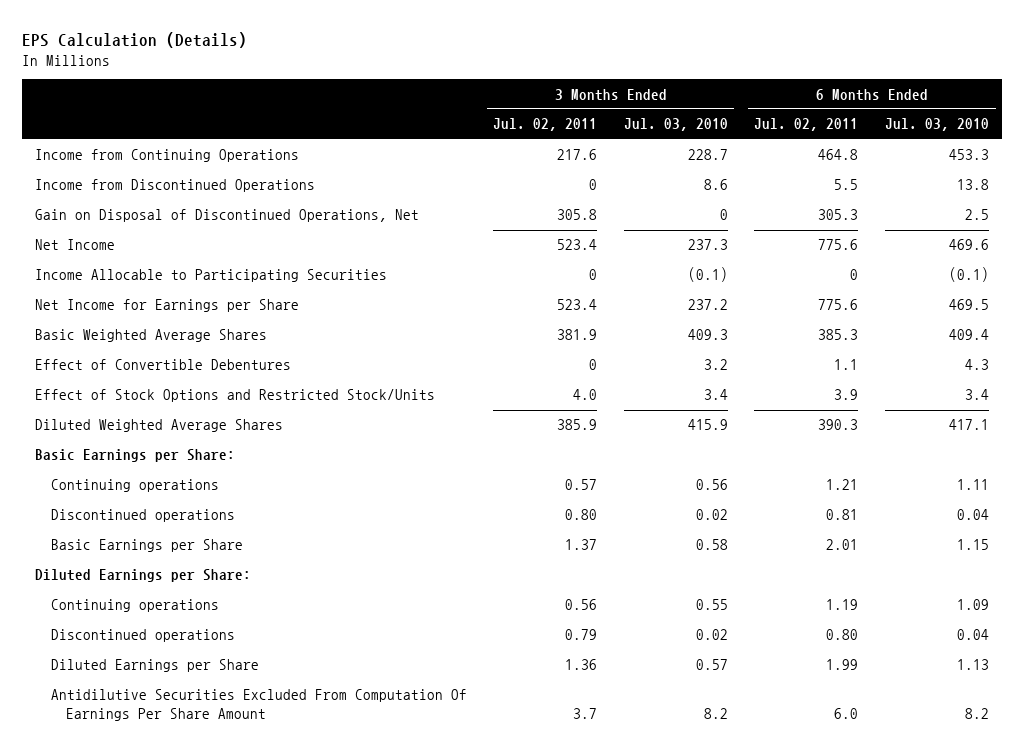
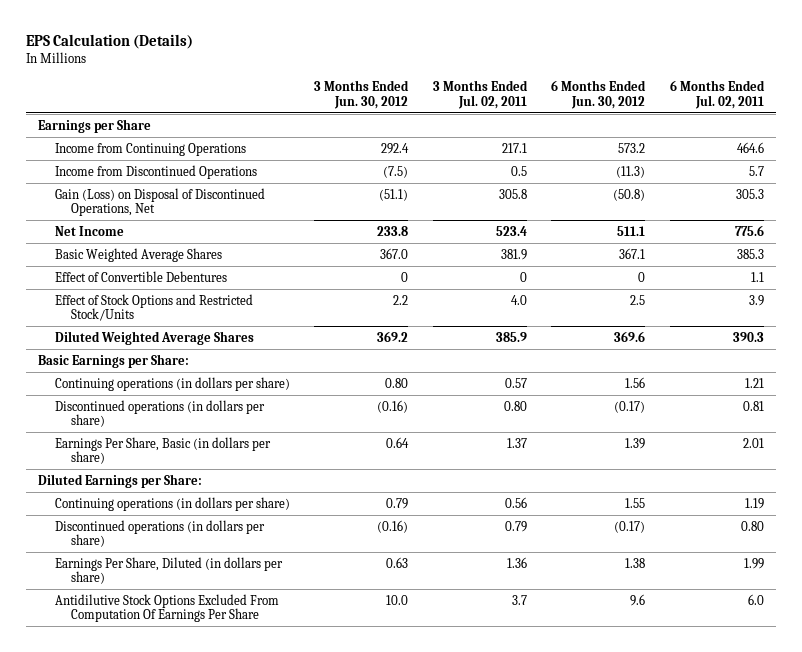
- | 3 Months Ended Jul. 02, 2011 | 3 Months Ended Jul. 03, 2010 | 6 Months Ended Jul. 02, 2011 | 6 Months Ended Jul. 03, 2010
+ | 3 Months Ended Jun. 30, 2012 | 3 Months Ended Jul. 02, 2011 | 6 Months Ended Jun. 30, 2012 | 6 Months Ended Jul. 02, 2011
- Income from Continuing Operations | 217.6 | 228.7 | 464.8 | 453.3
- Income from Discontinued Operations | 0 | 8.6 | 5.5 | 13.8
- Gain on Disposal of Discontinued Operations, Net | 305.8 | 0 | 305.3 | 2.5
+ Earnings per Share
+ Income from Continuing Operations | 292.4 | 217.1 | 573.2 | 464.6
+ Income from Discontinued Operations | (7.5) | 0.5 | (11.3) | 5.7
+ Gain (Loss) on Disposal of Discontinued Operations, Net | (51.1) | 305.8 | (50.8) | 305.3
- Income Allocable to Participating Securities | 0 | (0.1) | 0 | (0.1)
- Net Income for Earnings per Share | 523.4 | 237.2 | 775.6 | 469.5
- Continuing operations | 0.57 | 0.56 | 1.21 | 1.11
- Discontinued operations | 0.80 | 0.02 | 0.81 | 0.04
- Basic Earnings per Share | 1.37 | 0.58 | 2.01 | 1.15
+ Continuing operations (in dollars per share) | 0.80 | 0.57 | 1.56 | 1.21
+ Discontinued operations (in dollars per share) | (0.16) | 0.80 | (0.17) | 0.81
+ Earnings Per Share, Basic (in dollars per share) | 0.64 | 1.37 | 1.39 | 2.01
- Continuing operations | 0.56 | 0.55 | 1.19 | 1.09
- Discontinued operations | 0.79 | 0.02 | 0.80 | 0.04
- Diluted Earnings per Share | 1.36 | 0.57 | 1.99 | 1.13
- Antidilutive Securities Excluded From Computation Of Earnings Per Share Amount | 3.7 | 8.2 | 6.0 | 8.2
+ Continuing operations (in dollars per share) | 0.79 | 0.56 | 1.55 | 1.19
+ Discontinued operations (in dollars per share) | (0.16) | 0.79 | (0.17) | 0.80
+ Earnings Per Share, Diluted (in dollars per share) | 0.63 | 1.36 | 1.38 | 1.99
+ Antidilutive Stock Options Excluded From Computation Of Earnings Per Share | 10.0 | 3.7 | 9.6 | 6.0

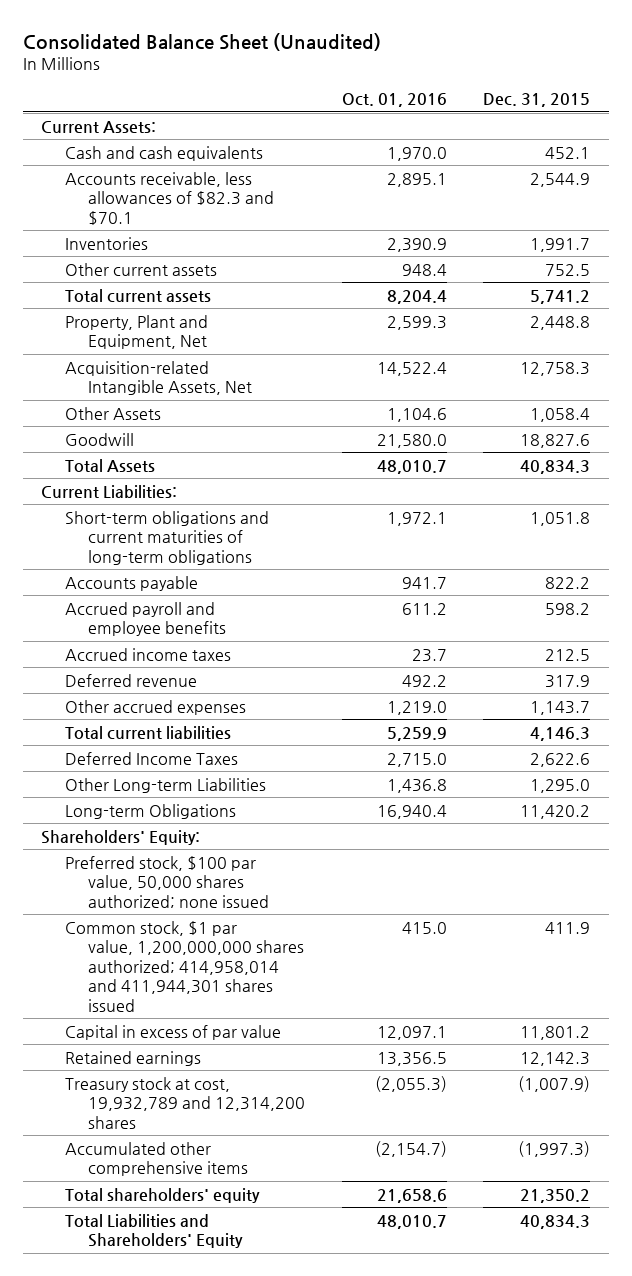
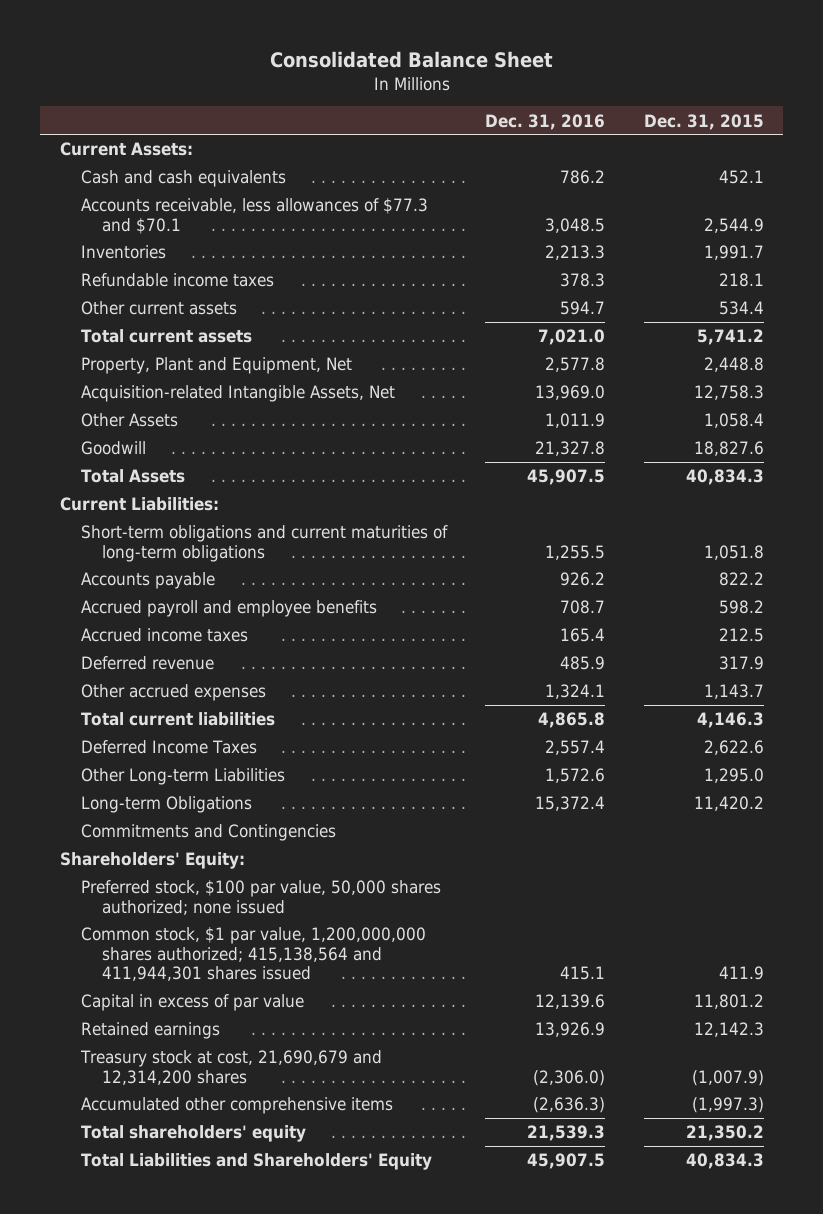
- Consolidated Balance Sheet (Unaudited)
+ Consolidated Balance Sheet
- | Oct. 01, 2016 | Dec. 31, 2015
+ | Dec. 31, 2016 | Dec. 31, 2015
- Accounts receivable, less allowances of $82.3 and $70.1 | 2,895.1 | 2,544.9
+ Accounts receivable, less allowances of $77.3 and $70.1 | 3,048.5 | 2,544.9
- Other current assets | 948.4 | 752.5
+ Refundable income taxes | 378.3 | 218.1
+ Other current assets | 594.7 | 534.4
+ Commitments and Contingencies
- Common stock, $1 par value, 1,200,000,000 shares authorized; 414,958,014 and 411,944,301 shares issued | 415.0 | 411.9
+ Common stock, $1 par value, 1,200,000,000 shares authorized; 415,138,564 and 411,944,301 shares issued | 415.1 | 411.9
- Treasury stock at cost, 19,932,789 and 12,314,200 shares | (2,055.3) | (1,007.9)
+ Treasury stock at cost, 21,690,679 and 12,314,200 shares | (2,306.0) | (1,007.9)

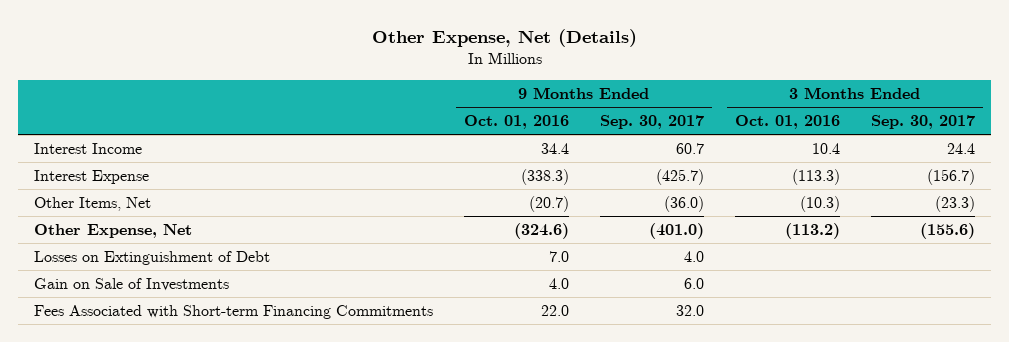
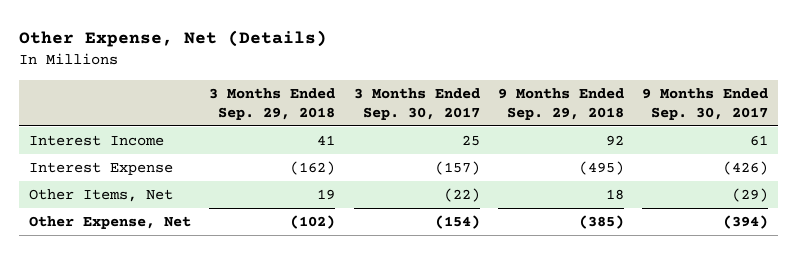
- | 9 Months Ended Oct. 01, 2016 | 9 Months Ended Sep. 30, 2017 | 3 Months Ended Oct. 01, 2016 | 3 Months Ended Sep. 30, 2017
+ | 3 Months Ended Sep. 29, 2018 | 3 Months Ended Sep. 30, 2017 | 9 Months Ended Sep. 29, 2018 | 9 Months Ended Sep. 30, 2017
- Interest Income | 34.4 | 60.7 | 10.4 | 24.4
- Interest Expense | (338.3) | (425.7) | (113.3) | (156.7)
- Other Items, Net | (20.7) | (36.0) | (10.3) | (23.3)
- Other Expense, Net | (324.6) | (401.0) | (113.2) | (155.6)
- Losses on Extinguishment of Debt | 7.0 | 4.0 | |
- Gain on Sale of Investments | 4.0 | 6.0 | |
- Fees Associated with Short-term Financing Commitments | 22.0 | 32.0 | |
+ Interest Income | 41 | 25 | 92 | 61
+ Interest Expense | (162) | (157) | (495) | (426)
+ Other Items, Net | 19 | (22) | 18 | (29)
+ Other Expense, Net | (102) | (154) | (385) | (394)

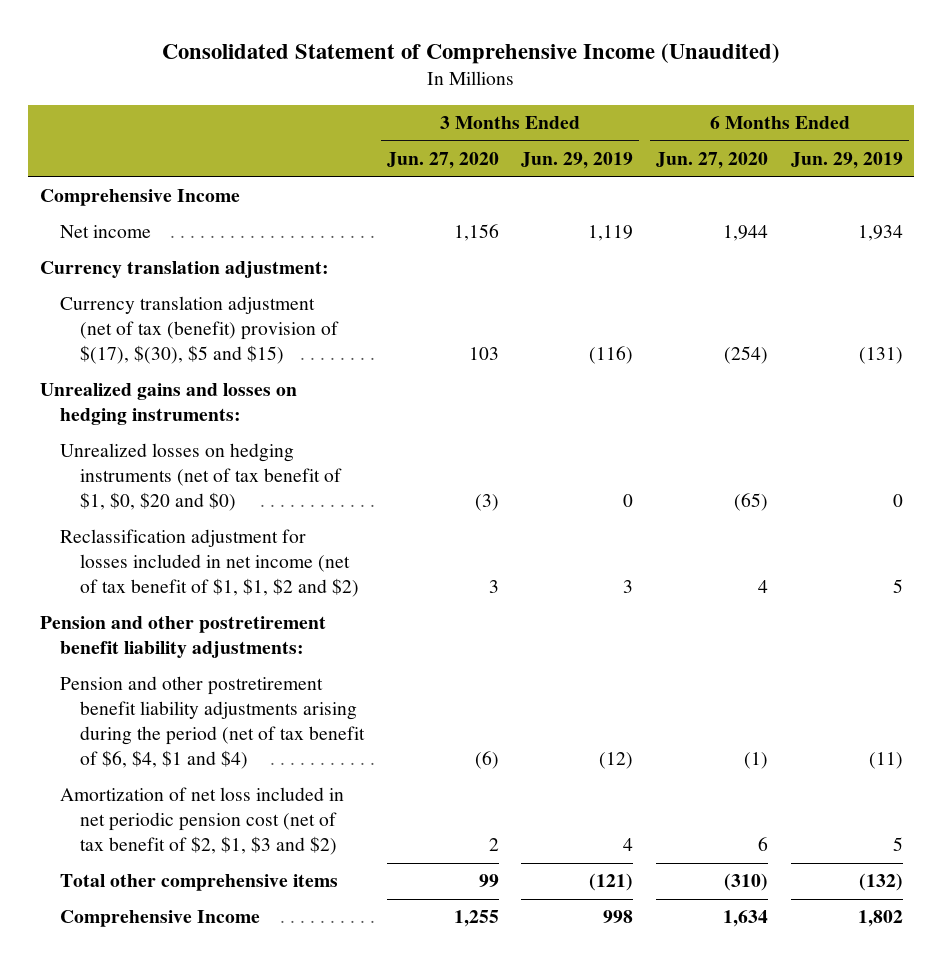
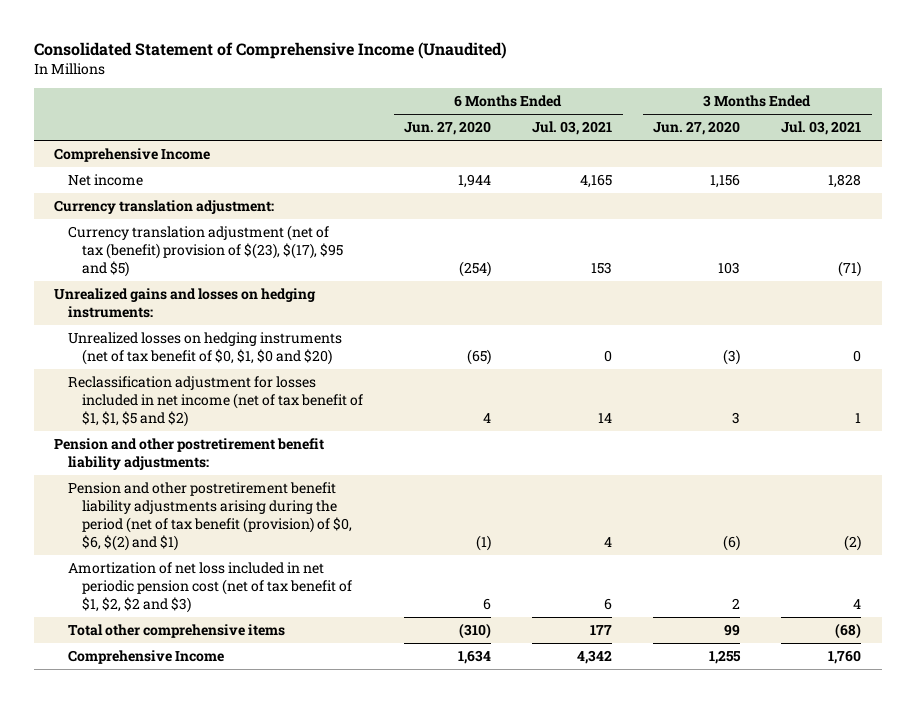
- | 3 Months Ended Jun. 27, 2020 | 3 Months Ended Jun. 29, 2019 | 6 Months Ended Jun. 27, 2020 | 6 Months Ended Jun. 29, 2019
+ | 6 Months Ended Jun. 27, 2020 | 6 Months Ended Jul. 03, 2021 | 3 Months Ended Jun. 27, 2020 | 3 Months Ended Jul. 03, 2021
- Currency translation adjustment (net of tax (benefit) provision of $(17), $(30), $5 and $15) | 103 | (116) | (254) | (131)
+ Currency translation adjustment (net of tax (benefit) provision of $(23), $(17), $95 and $5) | (254) | 153 | 103 | (71)
- Unrealized losses on hedging instruments (net of tax benefit of $1, $0, $20 and $0) | (3) | 0 | (65) | 0
- Reclassification adjustment for losses included in net income (net of tax benefit of $1, $1, $2 and $2) | 3 | 3 | 4 | 5
+ Unrealized losses on hedging instruments (net of tax benefit of $0, $1, $0 and $20) | (65) | 0 | (3) | 0
+ Reclassification adjustment for losses included in net income (net of tax benefit of $1, $1, $5 and $2) | 4 | 14 | 3 | 1
- Pension and other postretirement benefit liability adjustments arising during the period (net of tax benefit of $6, $4, $1 and $4) | (6) | (12) | (1) | (11)
- Amortization of net loss included in net periodic pension cost (net of tax benefit of $2, $1, $3 and $2) | 2 | 4 | 6 | 5
+ Pension and other postretirement benefit liability adjustments arising during the period (net of tax benefit (provision) of $0, $6, $(2) and $1) | (1) | 4 | (6) | (2)
+ Amortization of net loss included in net periodic pension cost (net of tax benefit of $1, $2, $2 and $3) | 6 | 6 | 2 | 4

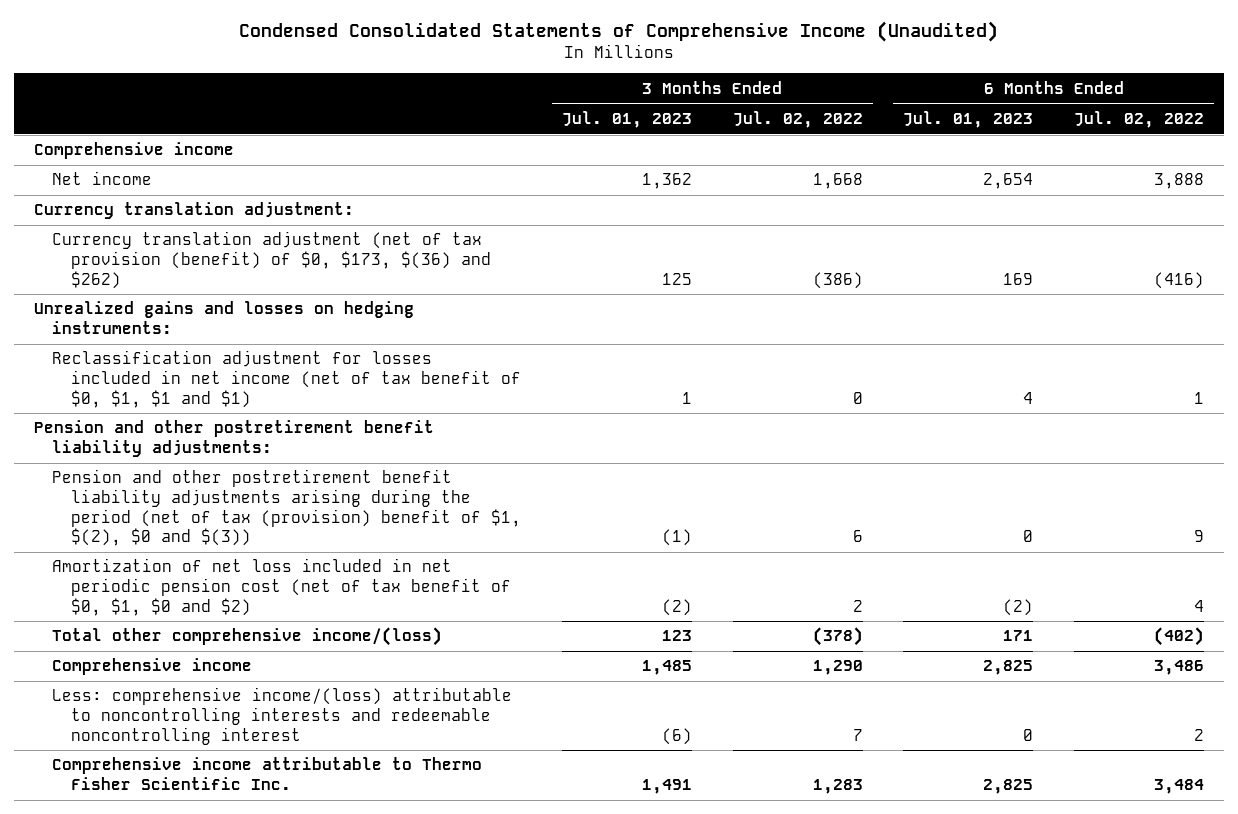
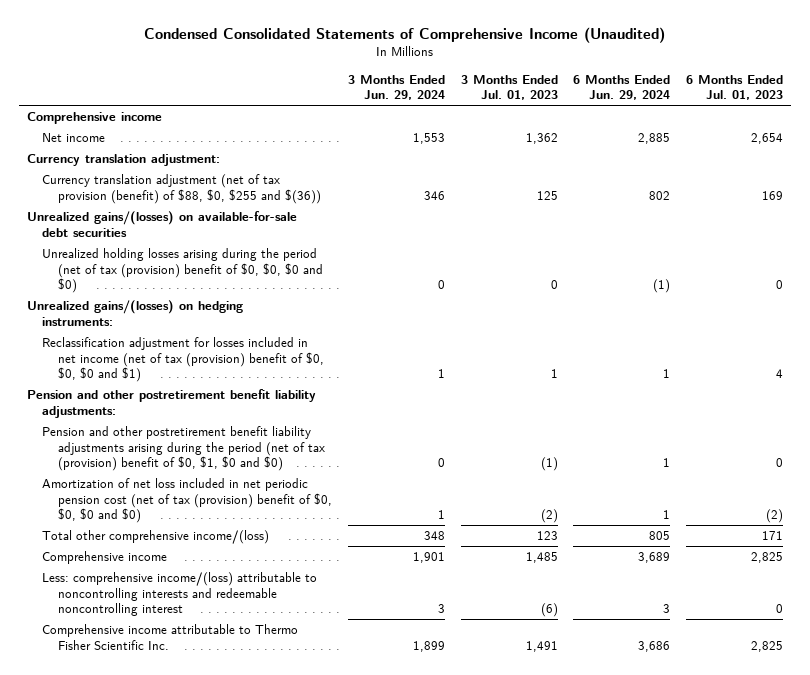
- | 3 Months Ended Jul. 01, 2023 | 3 Months Ended Jul. 02, 2022 | 6 Months Ended Jul. 01, 2023 | 6 Months Ended Jul. 02, 2022
+ | 3 Months Ended Jun. 29, 2024 | 3 Months Ended Jul. 01, 2023 | 6 Months Ended Jun. 29, 2024 | 6 Months Ended Jul. 01, 2023
- Currency translation adjustment (net of tax provision (benefit) of $0, $173, $(36) and $262) | 125 | (386) | 169 | (416)
- Unrealized gains and losses on hedging instruments:
- Reclassification adjustment for losses included in net income (net of tax benefit of $0, $1, $1 and $1) | 1 | 0 | 4 | 1
+ Currency translation adjustment (net of tax provision (benefit) of $88, $0, $255 and $(36)) | 346 | 125 | 802 | 169
+ Unrealized gains/(losses) on available-for-sale debt securities
+ Unrealized holding losses arising during the period (net of tax (provision) benefit of $0, $0, $0 and $0) | 0 | 0 | (1) | 0
+ Unrealized gains/(losses) on hedging instruments:
+ Reclassification adjustment for losses included in net income (net of tax (provision) benefit of $0, $0, $0 and $1) | 1 | 1 | 1 | 4
- Pension and other postretirement benefit liability adjustments arising during the period (net of tax (provision) benefit of $1, $(2), $0 and $(3)) | (1) | 6 | 0 | 9
- Amortization of net loss included in net periodic pension cost (net of tax benefit of $0, $1, $0 and $2) | (2) | 2 | (2) | 4
+ Pension and other postretirement benefit liability adjustments arising during the period (net of tax (provision) benefit of $0, $1, $0 and $0) | 0 | (1) | 1 | 0
+ Amortization of net loss included in net periodic pension cost (net of tax (provision) benefit of $0, $0, $0 and $0) | 1 | (2) | 1 | (2)

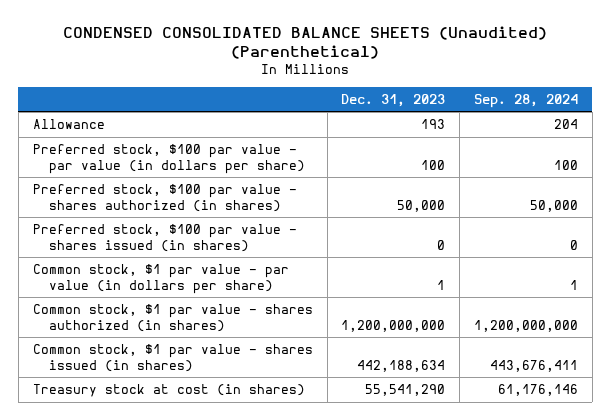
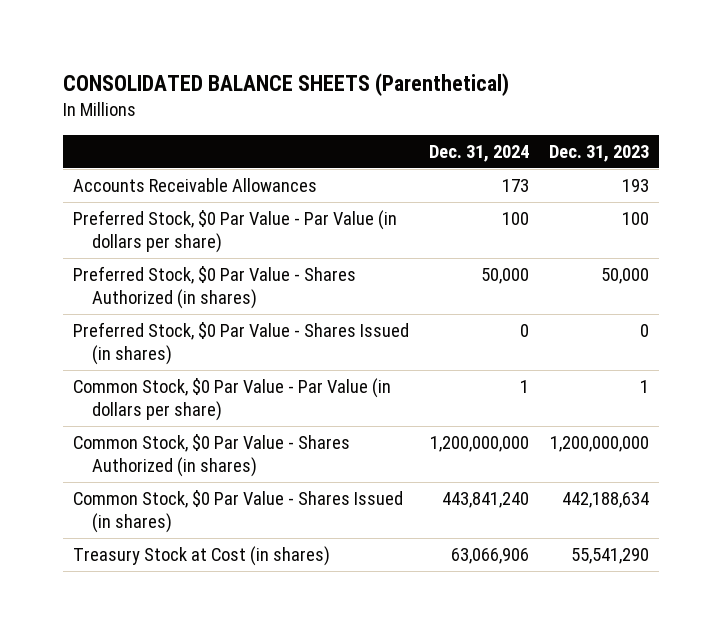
- CONDENSED CONSOLIDATED BALANCE SHEETS (Unaudited) (Parenthetical)
+ CONSOLIDATED BALANCE SHEETS (Parenthetical)
- | Dec. 31, 2023 | Sep. 28, 2024
+ | Dec. 31, 2024 | Dec. 31, 2023
- Allowance | 193 | 204
- Preferred stock, $100 par value - par value (in dollars per share) | 100 | 100
- Preferred stock, $100 par value - shares authorized (in shares) | 50,000 | 50,000
- Preferred stock, $100 par value - shares issued (in shares) | 0 | 0
- Common stock, $1 par value - par value (in dollars per share) | 1 | 1
- Common stock, $1 par value - shares authorized (in shares) | 1,200,000,000 | 1,200,000,000
- Common stock, $1 par value - shares issued (in shares) | 442,188,634 | 443,676,411
- Treasury stock at cost (in shares) | 55,541,290 | 61,176,146
+ Accounts Receivable Allowances | 173 | 193
+ Preferred Stock, $0 Par Value - Par Value (in dollars per share) | 100 | 100
+ Preferred Stock, $0 Par Value - Shares Authorized (in shares) | 50,000 | 50,000
+ Preferred Stock, $0 Par Value - Shares Issued (in shares) | 0 | 0
+ Common Stock, $0 Par Value - Par Value (in dollars per share) | 1 | 1
+ Common Stock, $0 Par Value - Shares Authorized (in shares) | 1,200,000,000 | 1,200,000,000
+ Common Stock, $0 Par Value - Shares Issued (in shares) | 443,841,240 | 442,188,634
+ Treasury Stock at Cost (in shares) | 63,066,906 | 55,541,290

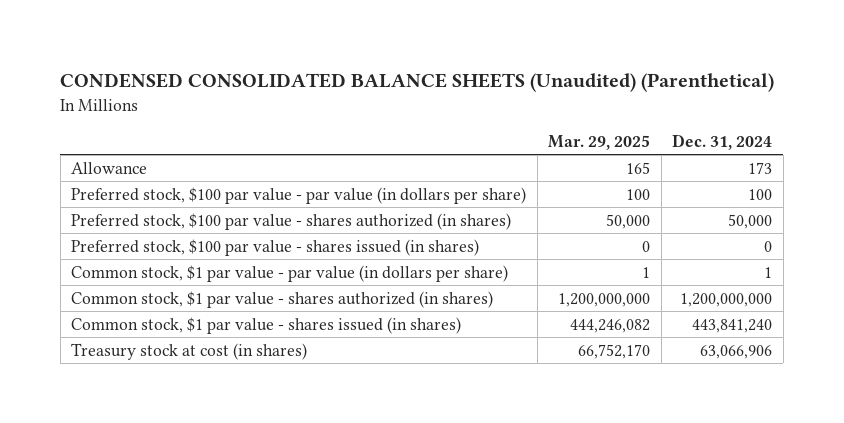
- CONSOLIDATED BALANCE SHEETS (Parenthetical)
+ CONDENSED CONSOLIDATED BALANCE SHEETS (Unaudited) (Parenthetical)
- | Dec. 31, 2024 | Dec. 31, 2023
+ | Mar. 29, 2025 | Dec. 31, 2024
- Accounts Receivable Allowances | 173 | 193
- Preferred Stock, $0 Par Value - Par Value (in dollars per share) | 100 | 100
- Preferred Stock, $0 Par Value - Shares Authorized (in shares) | 50,000 | 50,000
- Preferred Stock, $0 Par Value - Shares Issued (in shares) | 0 | 0
- Common Stock, $0 Par Value - Par Value (in dollars per share) | 1 | 1
- Common Stock, $0 Par Value - Shares Authorized (in shares) | 1,200,000,000 | 1,200,000,000
- Common Stock, $0 Par Value - Shares Issued (in shares) | 443,841,240 | 442,188,634
- Treasury Stock at Cost (in shares) | 63,066,906 | 55,541,290
+ Allowance | 165 | 173
+ Preferred stock, $100 par value - par value (in dollars per share) | 100 | 100
+ Preferred stock, $100 par value - shares authorized (in shares) | 50,000 | 50,000
+ Preferred stock, $100 par value - shares issued (in shares) | 0 | 0
+ Common stock, $1 par value - par value (in dollars per share) | 1 | 1
+ Common stock, $1 par value - shares authorized (in shares) | 1,200,000,000 | 1,200,000,000
+ Common stock, $1 par value - shares issued (in shares) | 444,246,082 | 443,841,240
+ Treasury stock at cost (in shares) | 66,752,170 | 63,066,906

